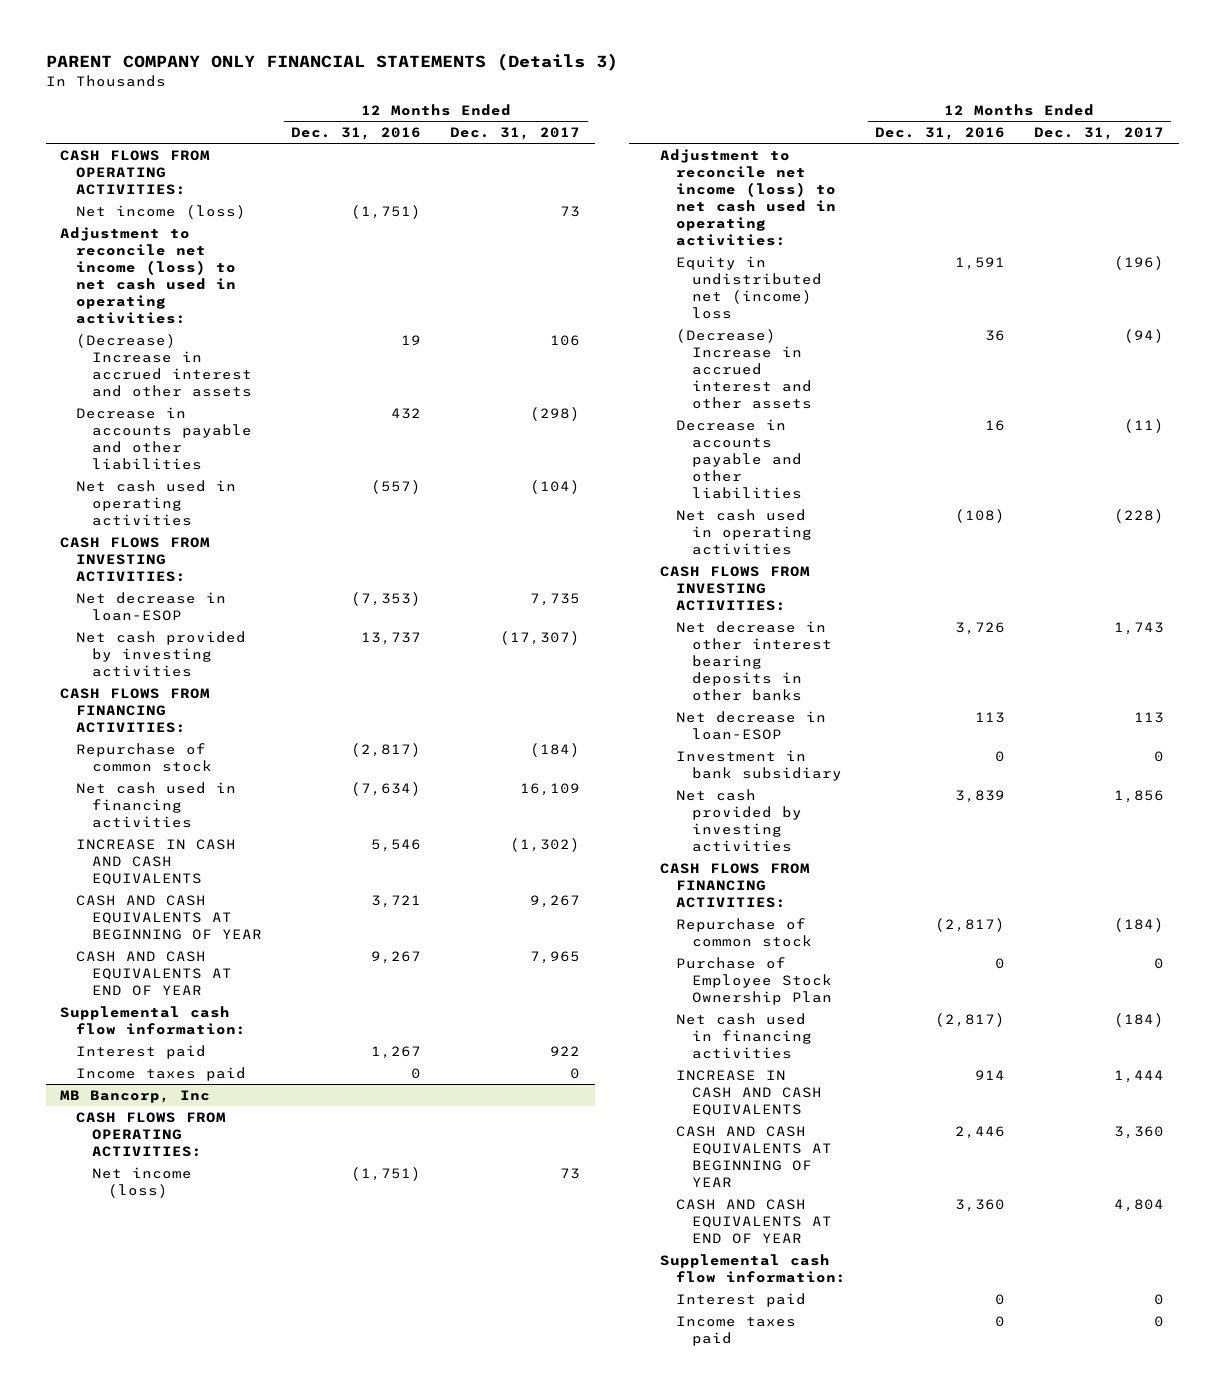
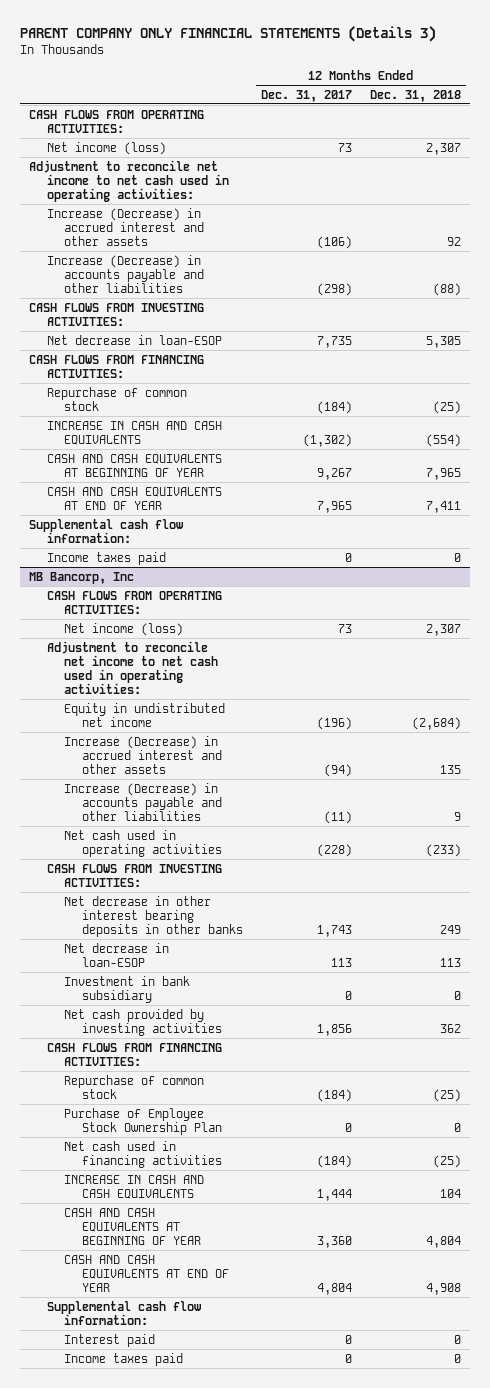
- | 12 Months Ended Dec. 31, 2016 | 12 Months Ended Dec. 31, 2017
+ | 12 Months Ended Dec. 31, 2017 | 12 Months Ended Dec. 31, 2018
- Adjustment to reconcile net income (loss) to net cash used in operating activities:
- (Decrease) Increase in accrued interest and other assets | 19 | 106
- Decrease in accounts payable and other liabilities | 432 | (298)
- Net cash used in operating activities | (557) | (104)
+ Adjustment to reconcile net income to net cash used in operating activities:
+ Increase (Decrease) in accrued interest and other assets | (106) | 92
+ Increase (Decrease) in accounts payable and other liabilities | (298) | (88)
- Net cash provided by investing activities | 13,737 | (17,307)
- Net cash used in financing activities | (7,634) | 16,109
- Interest paid | 1,267 | 922
@ MB Bancorp, Inc
- Adjustment to reconcile net income (loss) to net cash used in operating activities:
- Equity in undistributed net (income) loss | 1,591 | (196)
- (Decrease) Increase in accrued interest and other assets | 36 | (94)
- Decrease in accounts payable and other liabilities | 16 | (11)
+ Adjustment to reconcile net income to net cash used in operating activities:
+ Equity in undistributed net income | (196) | (2,684)
+ Increase (Decrease) in accrued interest and other assets | (94) | 135
+ Increase (Decrease) in accounts payable and other liabilities | (11) | 9

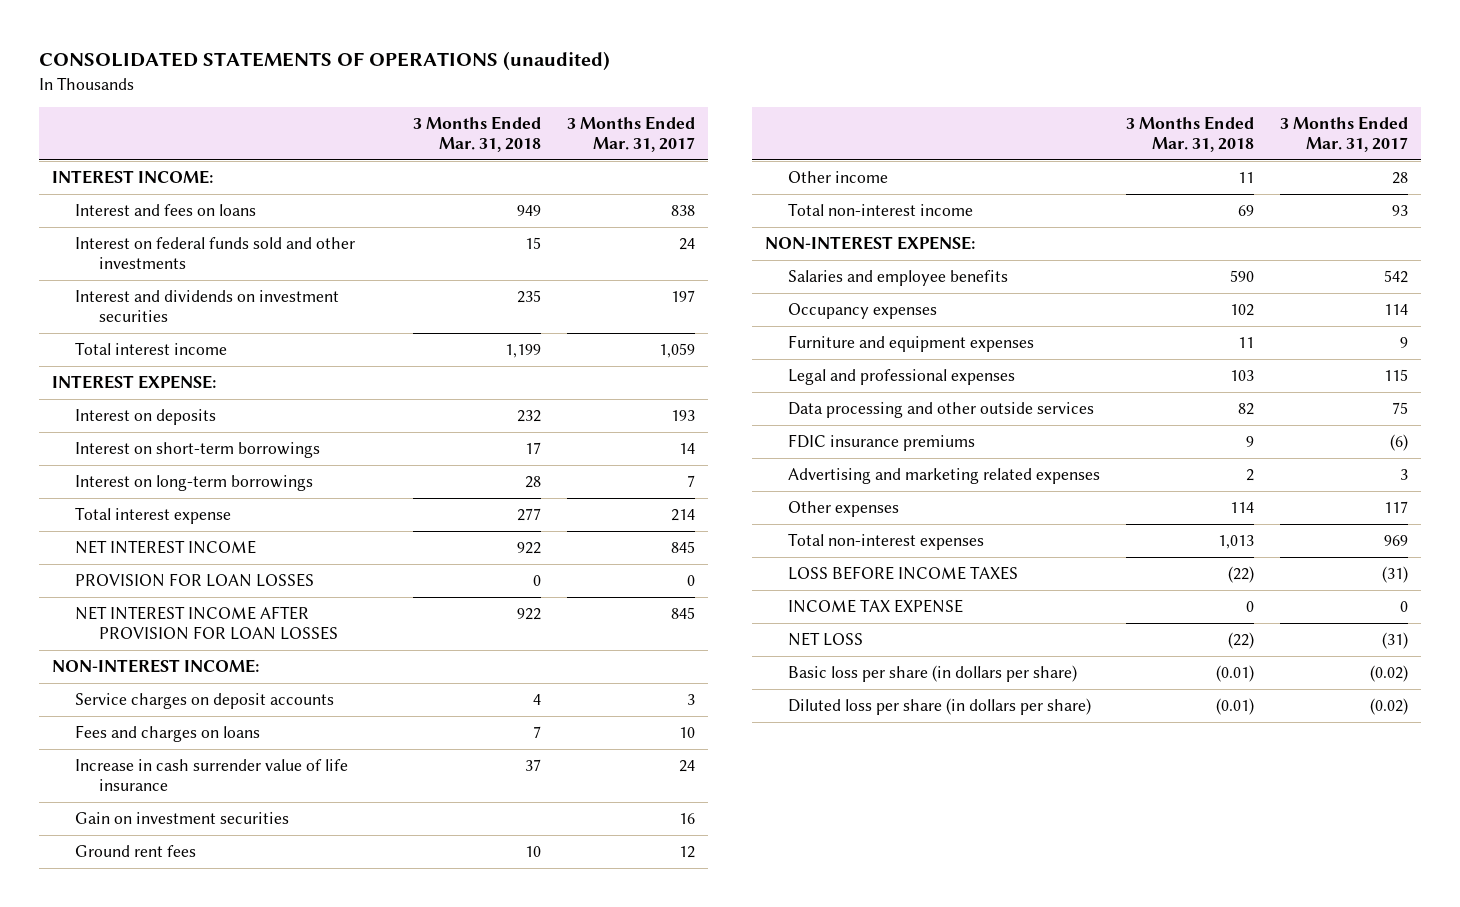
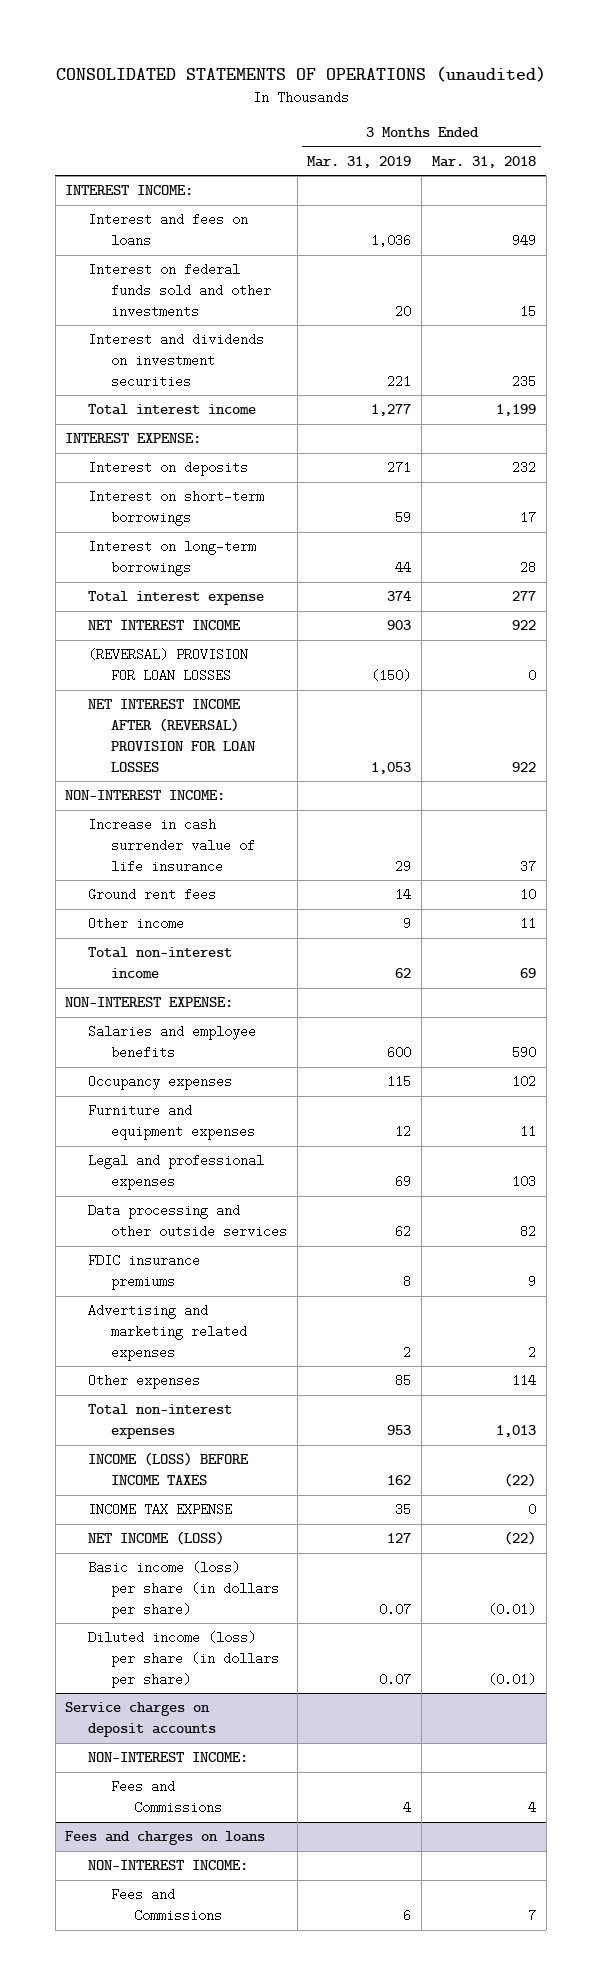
- | 3 Months Ended Mar. 31, 2018 | 3 Months Ended Mar. 31, 2017
+ | 3 Months Ended Mar. 31, 2019 | 3 Months Ended Mar. 31, 2018
- PROVISION FOR LOAN LOSSES | 0 | 0
- NET INTEREST INCOME AFTER PROVISION FOR LOAN LOSSES | 922 | 845
+ (REVERSAL) PROVISION FOR LOAN LOSSES | (150) | 0
+ NET INTEREST INCOME AFTER (REVERSAL) PROVISION FOR LOAN LOSSES | 1,053 | 922
- Service charges on deposit accounts | 4 | 3
- Fees and charges on loans | 7 | 10
- Gain on investment securities | | 16
- LOSS BEFORE INCOME TAXES | (22) | (31)
+ INCOME (LOSS) BEFORE INCOME TAXES | 162 | (22)
- NET LOSS | (22) | (31)
- Basic loss per share (in dollars per share) | (0.01) | (0.02)
- Diluted loss per share (in dollars per share) | (0.01) | (0.02)
+ NET INCOME (LOSS) | 127 | (22)
+ Basic income (loss) per share (in dollars per share) | 0.07 | (0.01)
+ Diluted income (loss) per share (in dollars per share) | 0.07 | (0.01)
+ Service charges on deposit accounts
+ NON-INTEREST INCOME:
+ Fees and Commissions | 4 | 4
+ Fees and charges on loans
+ NON-INTEREST INCOME:
+ Fees and Commissions | 6 | 7

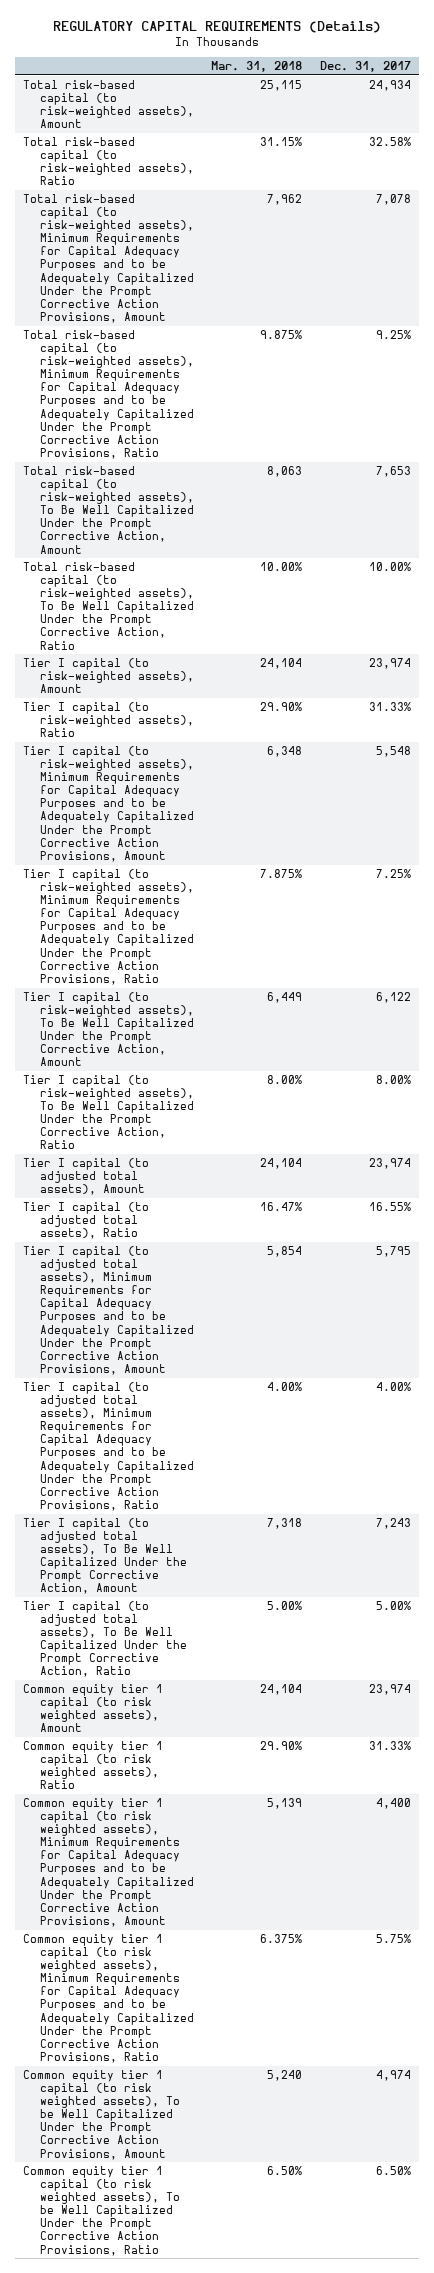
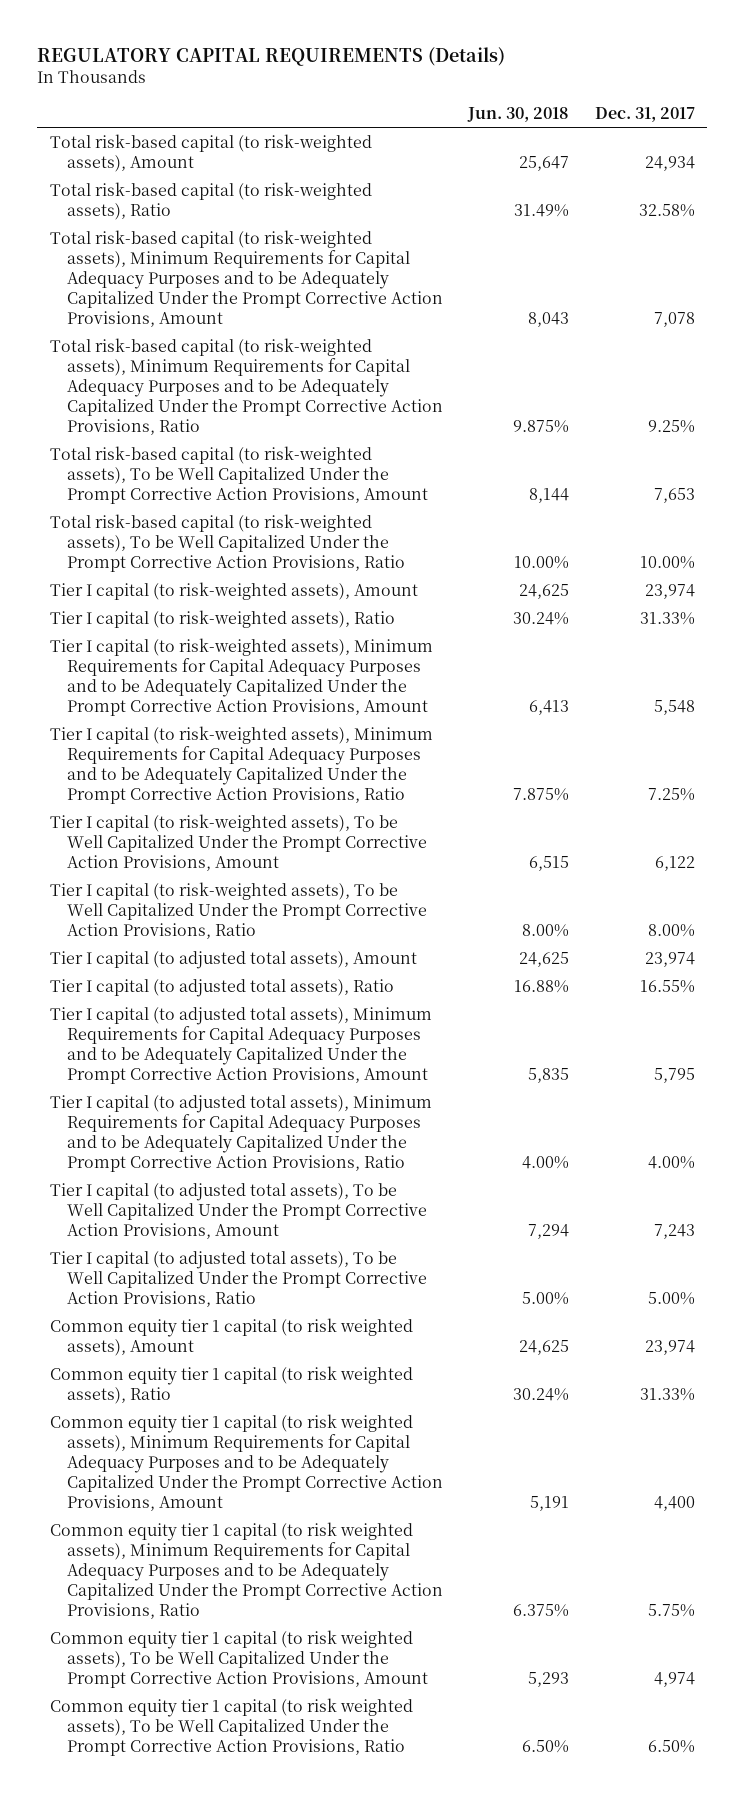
- | Mar. 31, 2018 | Dec. 31, 2017
+ | Jun. 30, 2018 | Dec. 31, 2017
- Total risk-based capital (to risk-weighted assets), To Be Well Capitalized Under the Prompt Corrective Action, Amount | 8,063 | 7,653
- Total risk-based capital (to risk-weighted assets), To Be Well Capitalized Under the Prompt Corrective Action, Ratio | 10.00% | 10.00%
+ Total risk-based capital (to risk-weighted assets), To be Well Capitalized Under the Prompt Corrective Action Provisions, Amount | 8,144 | 7,653
+ Total risk-based capital (to risk-weighted assets), To be Well Capitalized Under the Prompt Corrective Action Provisions, Ratio | 10.00% | 10.00%
- Tier I capital (to risk-weighted assets), To Be Well Capitalized Under the Prompt Corrective Action, Amount | 6,449 | 6,122
- Tier I capital (to risk-weighted assets), To Be Well Capitalized Under the Prompt Corrective Action, Ratio | 8.00% | 8.00%
+ Tier I capital (to risk-weighted assets), To be Well Capitalized Under the Prompt Corrective Action Provisions, Amount | 6,515 | 6,122
+ Tier I capital (to risk-weighted assets), To be Well Capitalized Under the Prompt Corrective Action Provisions, Ratio | 8.00% | 8.00%
- Tier I capital (to adjusted total assets), To Be Well Capitalized Under the Prompt Corrective Action, Amount | 7,318 | 7,243
- Tier I capital (to adjusted total assets), To Be Well Capitalized Under the Prompt Corrective Action, Ratio | 5.00% | 5.00%
+ Tier I capital (to adjusted total assets), To be Well Capitalized Under the Prompt Corrective Action Provisions, Amount | 7,294 | 7,243
+ Tier I capital (to adjusted total assets), To be Well Capitalized Under the Prompt Corrective Action Provisions, Ratio | 5.00% | 5.00%

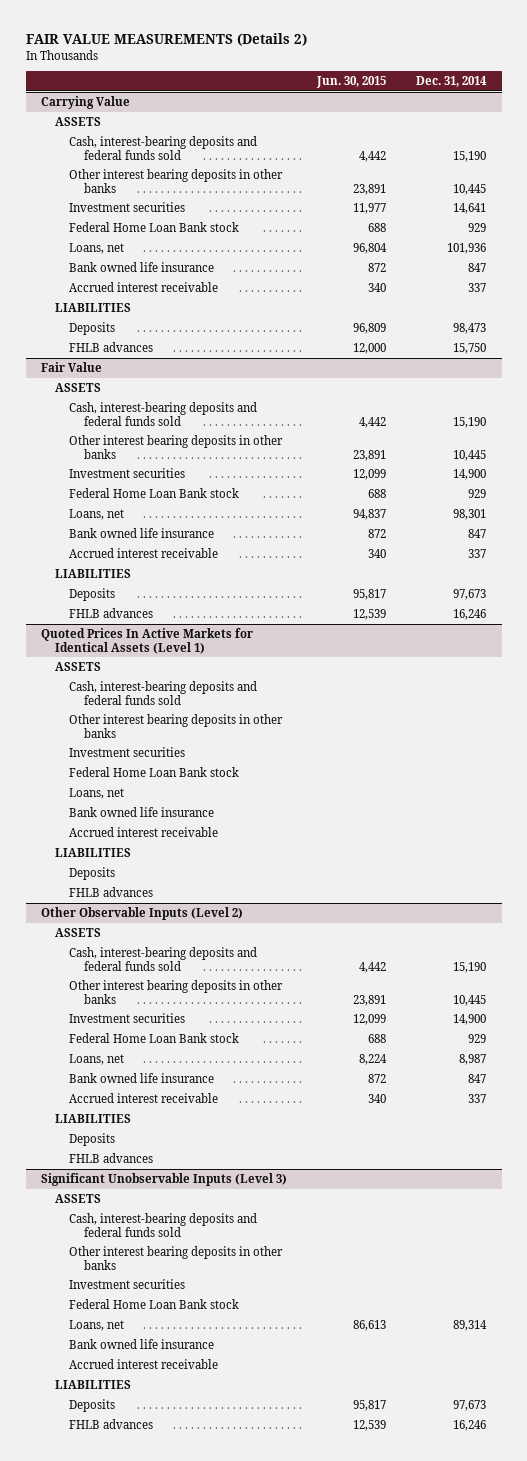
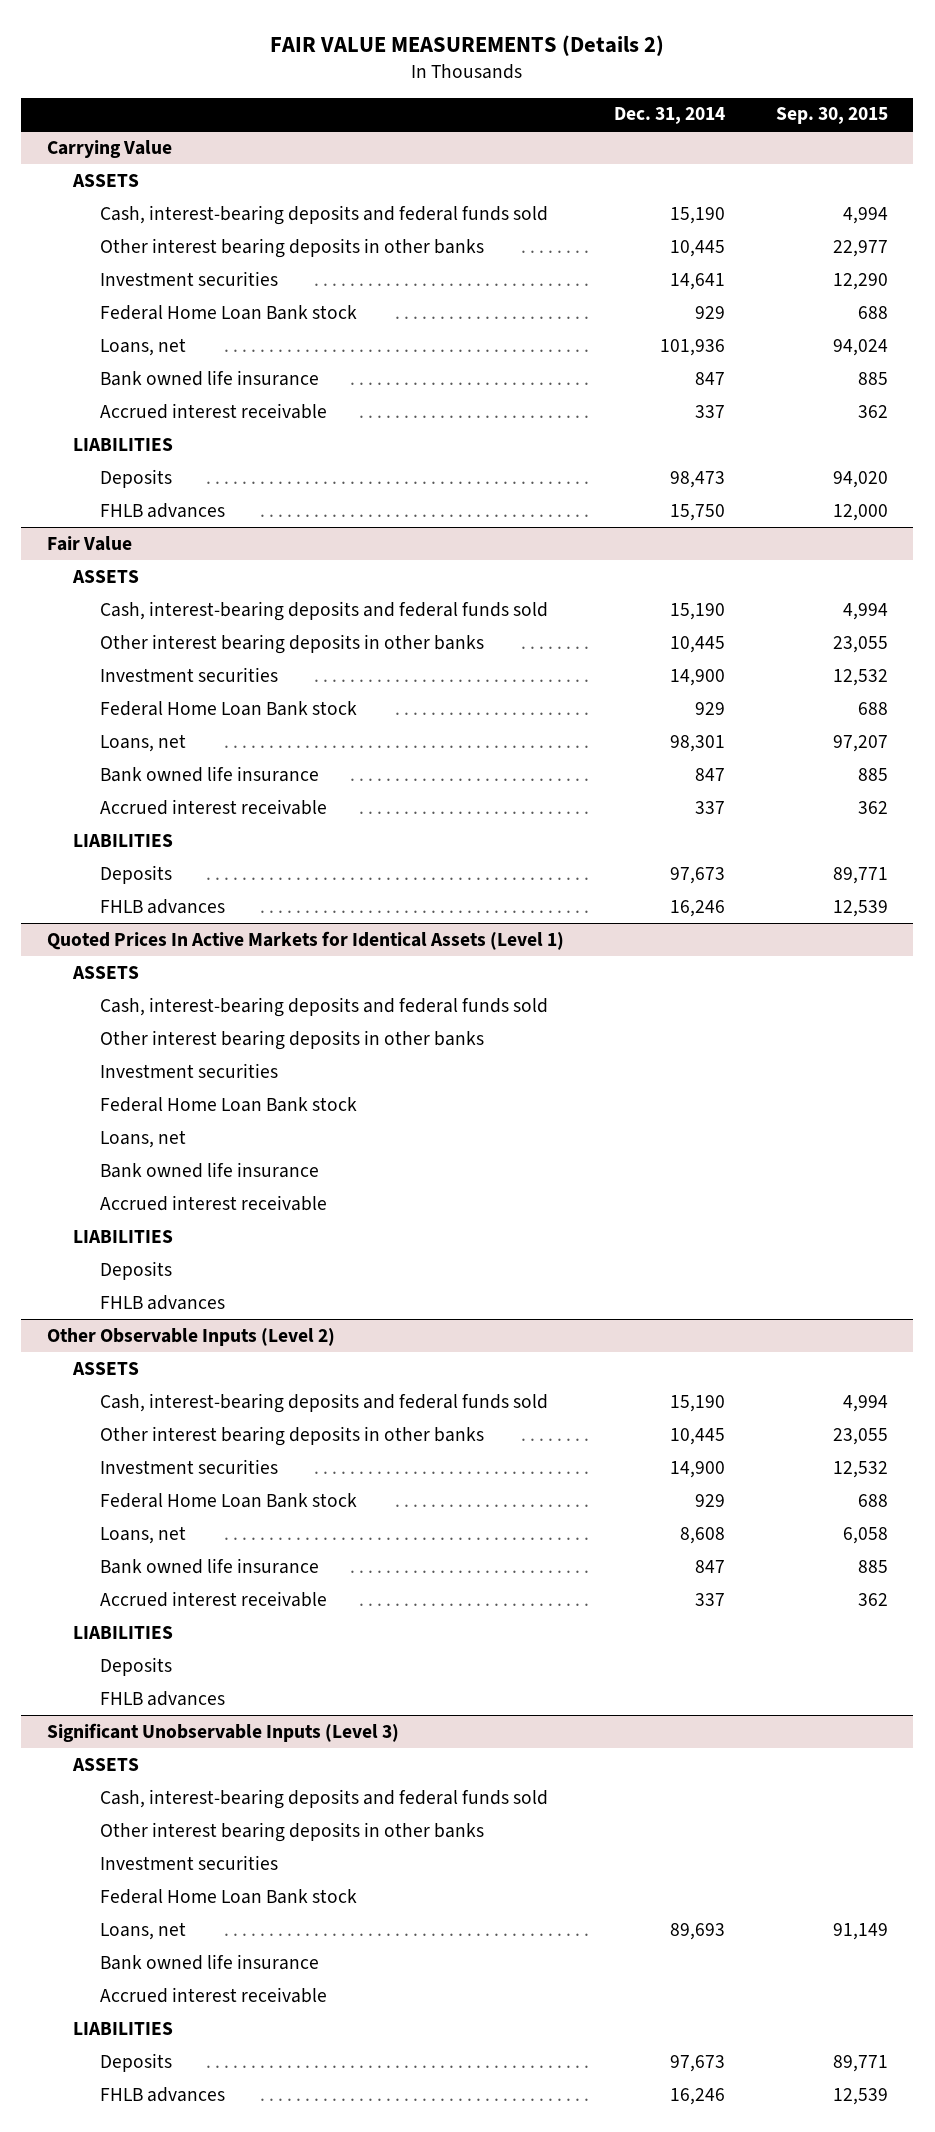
- | Jun. 30, 2015 | Dec. 31, 2014
+ | Dec. 31, 2014 | Sep. 30, 2015
@ Other Observable Inputs (Level 2)
- Loans, net | 8,224 | 8,987
+ Loans, net | 8,608 | 6,058
@ Significant Unobservable Inputs (Level 3)
- Loans, net | 86,613 | 89,314
+ Loans, net | 89,693 | 91,149

